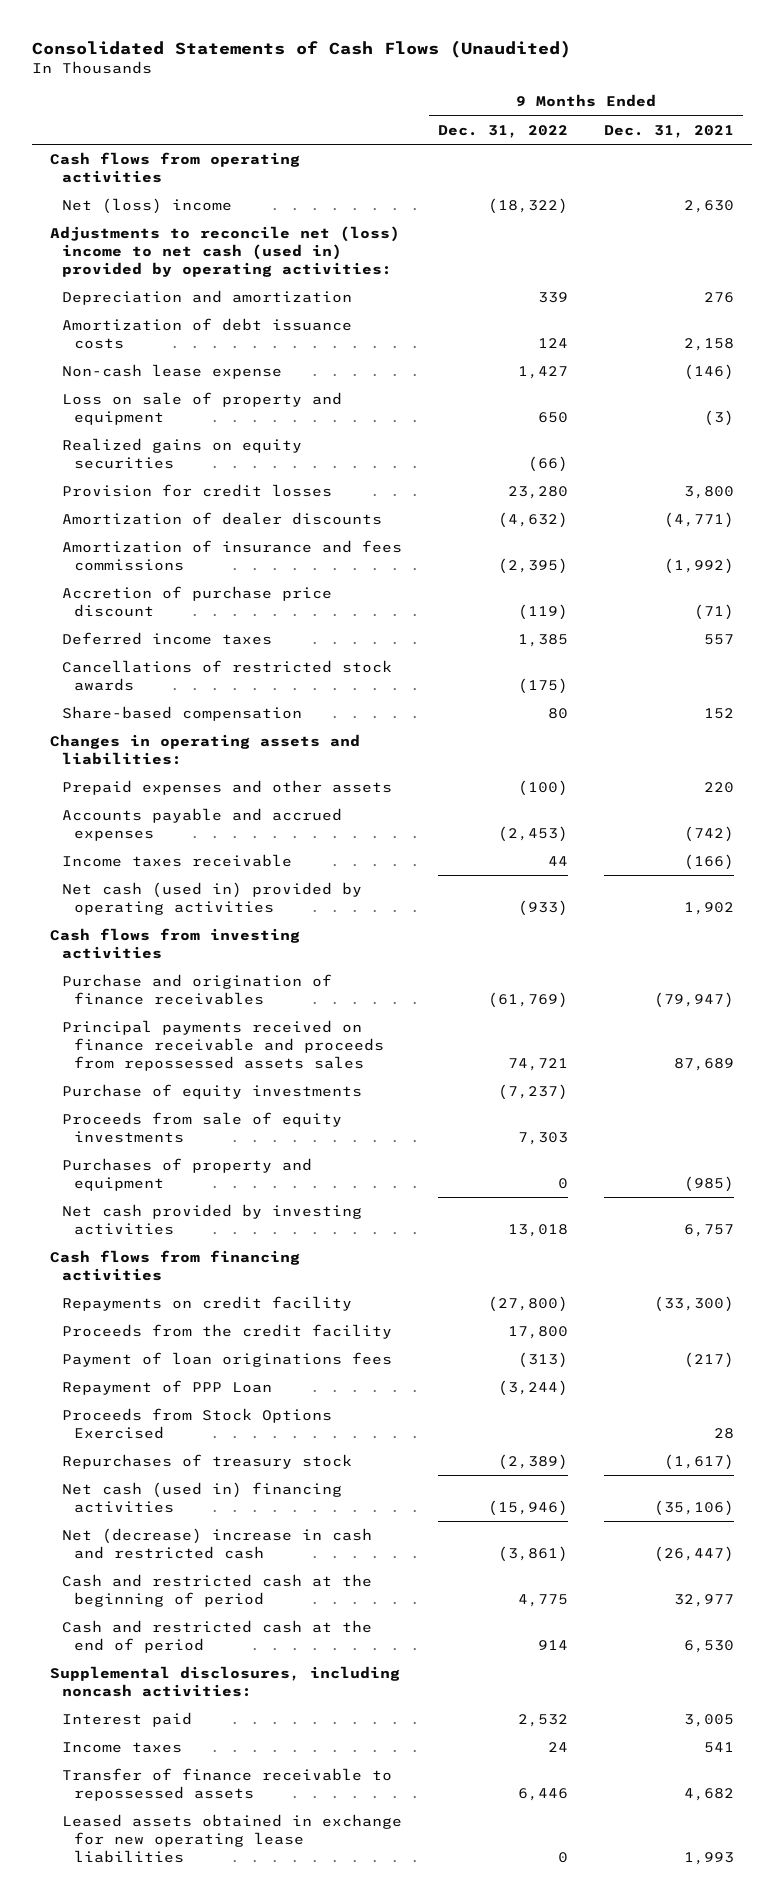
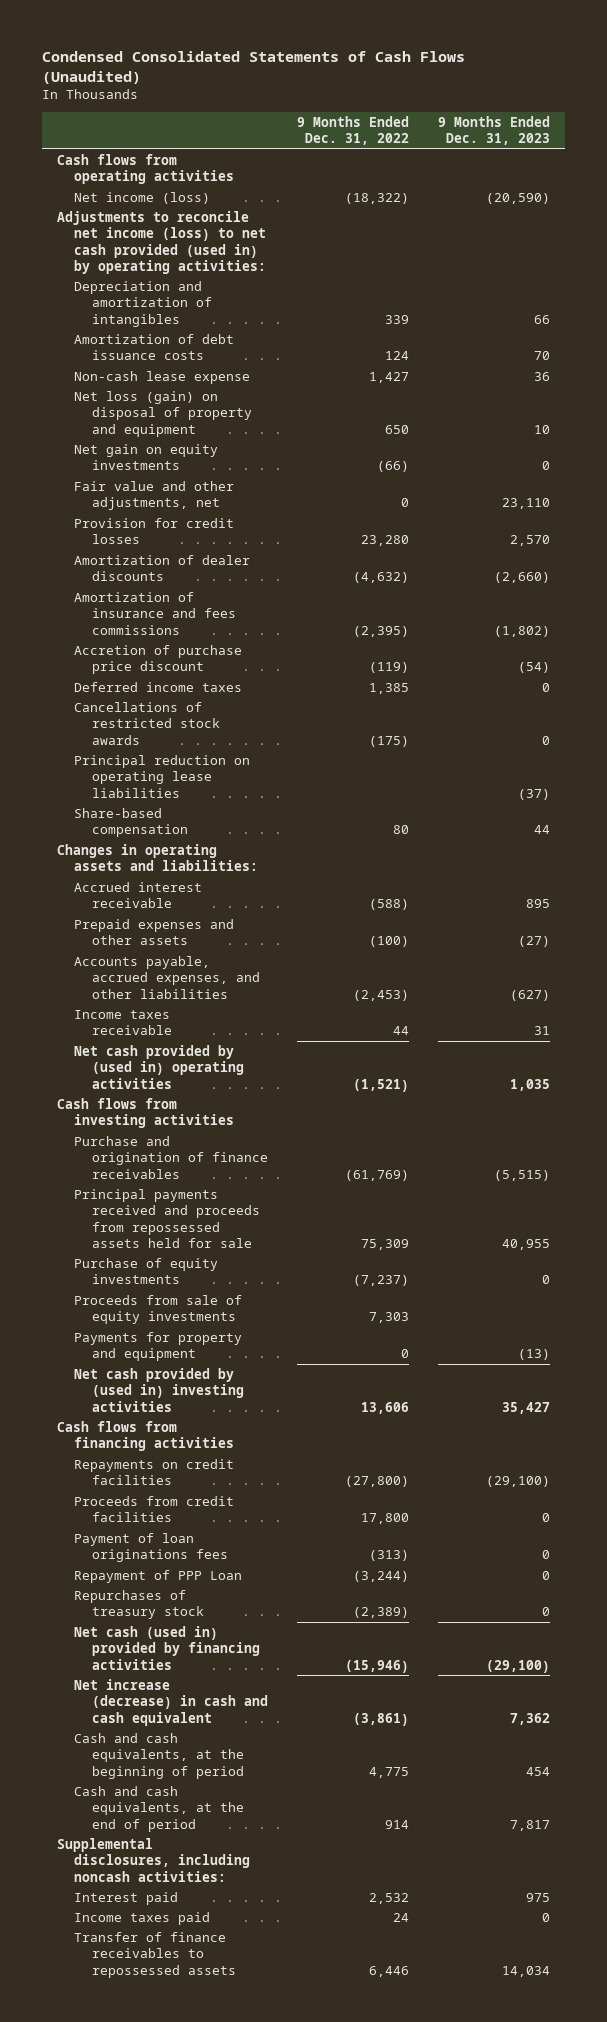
- Consolidated Statements of Cash Flows (Unaudited)
+ Condensed Consolidated Statements of Cash Flows (Unaudited)
- | 9 Months Ended Dec. 31, 2022 | 9 Months Ended Dec. 31, 2021
+ | 9 Months Ended Dec. 31, 2022 | 9 Months Ended Dec. 31, 2023
- Net (loss) income | (18,322) | 2,630
- Adjustments to reconcile net (loss) income to net cash (used in) provided by operating activities:
- Depreciation and amortization | 339 | 276
+ Net income (loss) | (18,322) | (20,590)
+ Adjustments to reconcile net income (loss) to net cash provided (used in) by operating activities:
+ Depreciation and amortization of intangibles | 339 | 66
- Loss on sale of property and equipment | 650 | (3)
- Realized gains on equity securities | (66) |
+ Net loss (gain) on disposal of property and equipment | 650 | 10
+ Net gain on equity investments | (66) | 0
+ Fair value and other adjustments, net | 0 | 23,110
+ Principal reduction on operating lease liabilities | | (37)
+ Accrued interest receivable | (588) | 895
- Accounts payable and accrued expenses | (2,453) | (742)
+ Accounts payable, accrued expenses, and other liabilities | (2,453) | (627)
- Net cash (used in) provided by operating activities | (933) | 1,902
+ Net cash provided by (used in) operating activities | (1,521) | 1,035
- Principal payments received on finance receivable and proceeds from repossessed assets sales | 74,721 | 87,689
+ Principal payments received and proceeds from repossessed assets held for sale | 75,309 | 40,955
- Purchases of property and equipment | 0 | (985)
- Net cash provided by investing activities | 13,018 | 6,757
+ Payments for property and equipment | 0 | (13)
+ Net cash provided by (used in) investing activities | 13,606 | 35,427
- Repayments on credit facility | (27,800) | (33,300)
- Proceeds from the credit facility | 17,800 |
+ Repayments on credit facilities | (27,800) | (29,100)
+ Proceeds from credit facilities | 17,800 | 0
- Proceeds from Stock Options Exercised | | 28
- Net cash (used in) financing activities | (15,946) | (35,106)
- Net (decrease) increase in cash and restricted cash | (3,861) | (26,447)
- Cash and restricted cash at the beginning of period | 4,775 | 32,977
- Cash and restricted cash at the end of period | 914 | 6,530
+ Net cash (used in) provided by financing activities | (15,946) | (29,100)
+ Net increase (decrease) in cash and cash equivalent | (3,861) | 7,362
+ Cash and cash equivalents, at the beginning of period | 4,775 | 454
+ Cash and cash equivalents, at the end of period | 914 | 7,817
- Income taxes | 24 | 541
- Transfer of finance receivable to repossessed assets | 6,446 | 4,682
- Leased assets obtained in exchange for new operating lease liabilities | 0 | 1,993
+ Income taxes paid | 24 | 0
+ Transfer of finance receivables to repossessed assets | 6,446 | 14,034

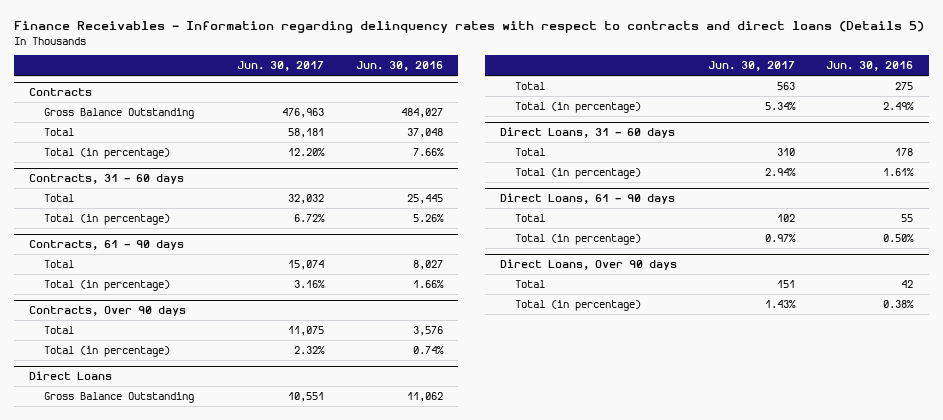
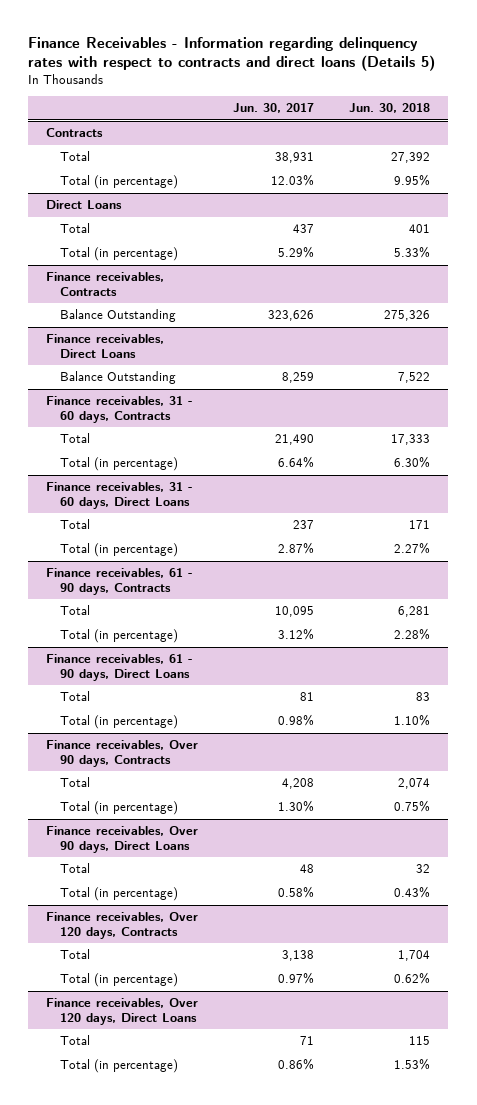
- | Jun. 30, 2017 | Jun. 30, 2016
+ | Jun. 30, 2017 | Jun. 30, 2018
@ Contracts
- Gross Balance Outstanding | 476,963 | 484,027
- Total | 58,181 | 37,048
- Total (in percentage) | 12.20% | 7.66%
- Contracts, 31 - 60 days
- Total | 32,032 | 25,445
- Total (in percentage) | 6.72% | 5.26%
- Contracts, 61 - 90 days
- Total | 15,074 | 8,027
- Total (in percentage) | 3.16% | 1.66%
- Contracts, Over 90 days
- Total | 11,075 | 3,576
- Total (in percentage) | 2.32% | 0.74%
@ Contracts
+ Total | 38,931 | 27,392
+ Total (in percentage) | 12.03% | 9.95%
@ Direct Loans
- Gross Balance Outstanding | 10,551 | 11,062
- Total | 563 | 275
- Total (in percentage) | 5.34% | 2.49%
- Direct Loans, 31 - 60 days
- Total | 310 | 178
- Total (in percentage) | 2.94% | 1.61%
- Direct Loans, 61 - 90 days
- Total | 102 | 55
@ Direct Loans
+ Total | 437 | 401
+ Total (in percentage) | 5.29% | 5.33%
+ Finance receivables, Contracts
+ Balance Outstanding | 323,626 | 275,326
+ Finance receivables, Direct Loans
+ Balance Outstanding | 8,259 | 7,522
+ Finance receivables, 31 - 60 days, Contracts
+ Total | 21,490 | 17,333
+ Total (in percentage) | 6.64% | 6.30%
+ Finance receivables, 31 - 60 days, Direct Loans
+ Total | 237 | 171
+ Total (in percentage) | 2.87% | 2.27%
+ Finance receivables, 61 - 90 days, Contracts
+ Total | 10,095 | 6,281
+ Total (in percentage) | 3.12% | 2.28%
+ Finance receivables, 61 - 90 days, Direct Loans
+ Total | 81 | 83
+ Total (in percentage) | 0.98% | 1.10%
+ Finance receivables, Over 90 days, Contracts
+ Total | 4,208 | 2,074
+ Total (in percentage) | 1.30% | 0.75%
+ Finance receivables, Over 90 days, Direct Loans
+ Total | 48 | 32
+ Total (in percentage) | 0.58% | 0.43%
+ Finance receivables, Over 120 days, Contracts
+ Total | 3,138 | 1,704
- Direct Loans, Over 90 days
- Total | 151 | 42
- Total (in percentage) | 1.43% | 0.38%
+ Finance receivables, Over 120 days, Direct Loans
+ Total | 71 | 115
+ Total (in percentage) | 0.86% | 1.53%

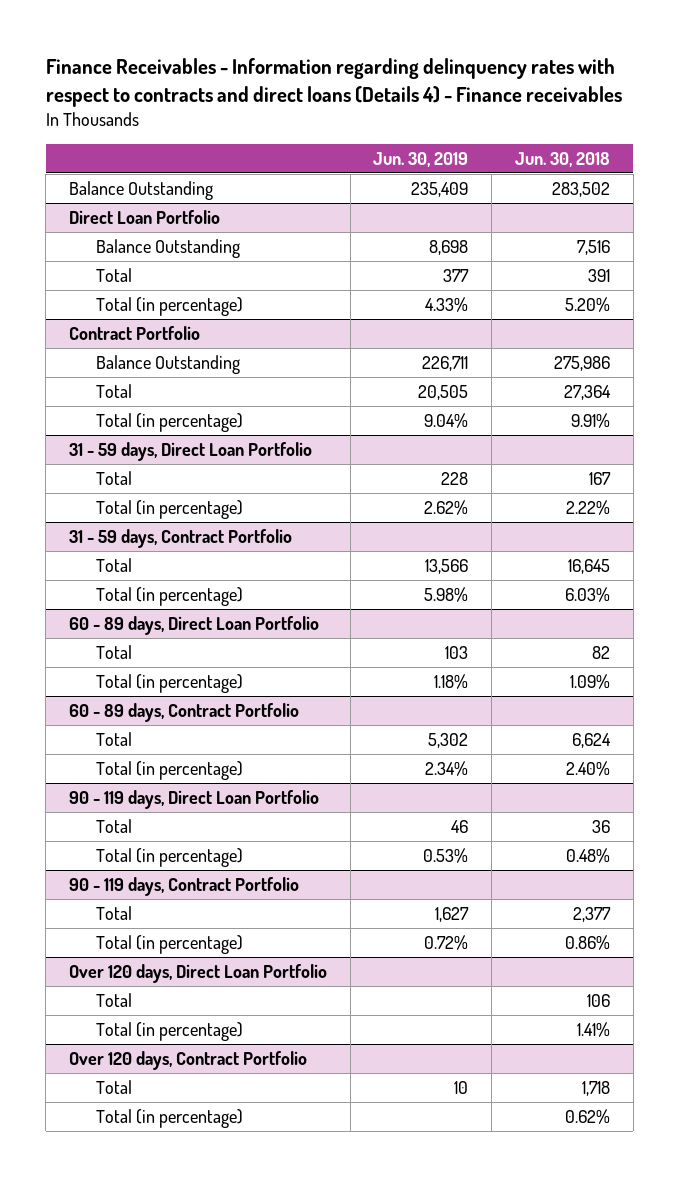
- Finance Receivables - Information regarding delinquency rates with respect to contracts and direct loans (Details 5)
+ Finance Receivables - Information regarding delinquency rates with respect to contracts and direct loans (Details 4) - Finance receivables
- | Jun. 30, 2017 | Jun. 30, 2018
+ | Jun. 30, 2019 | Jun. 30, 2018
- Contracts
- Total | 38,931 | 27,392
- Total (in percentage) | 12.03% | 9.95%
- Direct Loans
- Total | 437 | 401
- Total (in percentage) | 5.29% | 5.33%
- Finance receivables, Contracts
- Balance Outstanding | 323,626 | 275,326
- Finance receivables, Direct Loans
- Balance Outstanding | 8,259 | 7,522
- Finance receivables, 31 - 60 days, Contracts
- Total | 21,490 | 17,333
- Total (in percentage) | 6.64% | 6.30%
- Finance receivables, 31 - 60 days, Direct Loans
- Total | 237 | 171
- Total (in percentage) | 2.87% | 2.27%
- Finance receivables, 61 - 90 days, Contracts
- Total | 10,095 | 6,281
- Total (in percentage) | 3.12% | 2.28%
- Finance receivables, 61 - 90 days, Direct Loans
- Total | 81 | 83
- Total (in percentage) | 0.98% | 1.10%
- Finance receivables, Over 90 days, Contracts
- Total | 4,208 | 2,074
- Total (in percentage) | 1.30% | 0.75%
- Finance receivables, Over 90 days, Direct Loans
- Total | 48 | 32
- Total (in percentage) | 0.58% | 0.43%
- Finance receivables, Over 120 days, Contracts
- Total | 3,138 | 1,704
+ Balance Outstanding | 235,409 | 283,502
+ Direct Loan Portfolio
+ Balance Outstanding | 8,698 | 7,516
+ Total | 377 | 391
+ Total (in percentage) | 4.33% | 5.20%
+ Contract Portfolio
+ Balance Outstanding | 226,711 | 275,986
+ Total | 20,505 | 27,364
+ Total (in percentage) | 9.04% | 9.91%
+ 31 - 59 days, Direct Loan Portfolio
+ Total | 228 | 167
+ Total (in percentage) | 2.62% | 2.22%
+ 31 - 59 days, Contract Portfolio
+ Total | 13,566 | 16,645
+ Total (in percentage) | 5.98% | 6.03%
+ 60 - 89 days, Direct Loan Portfolio
+ Total | 103 | 82
+ Total (in percentage) | 1.18% | 1.09%
+ 60 - 89 days, Contract Portfolio
+ Total | 5,302 | 6,624
+ Total (in percentage) | 2.34% | 2.40%
+ 90 - 119 days, Direct Loan Portfolio
+ Total | 46 | 36
+ Total (in percentage) | 0.53% | 0.48%
+ 90 - 119 days, Contract Portfolio
+ Total | 1,627 | 2,377
+ Total (in percentage) | 0.72% | 0.86%
+ Over 120 days, Direct Loan Portfolio
+ Total | | 106
+ Total (in percentage) | | 1.41%
+ Over 120 days, Contract Portfolio
+ Total | 10 | 1,718
- Finance receivables, Over 120 days, Direct Loans
- Total | 71 | 115
- Total (in percentage) | 0.86% | 1.53%

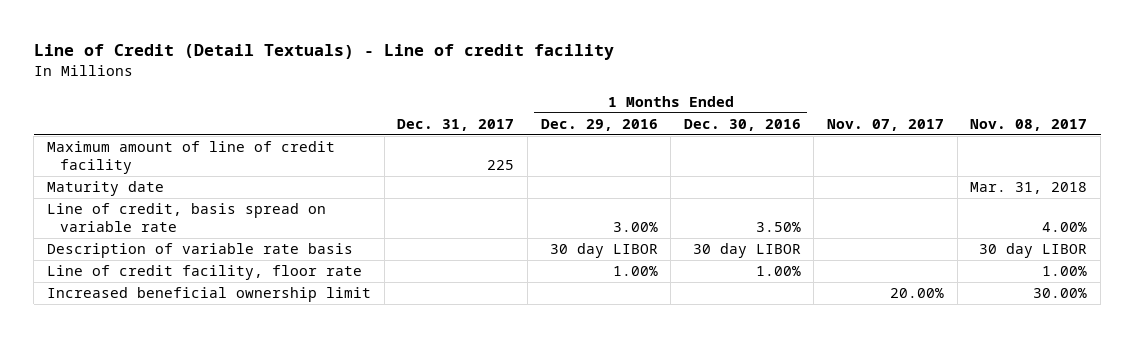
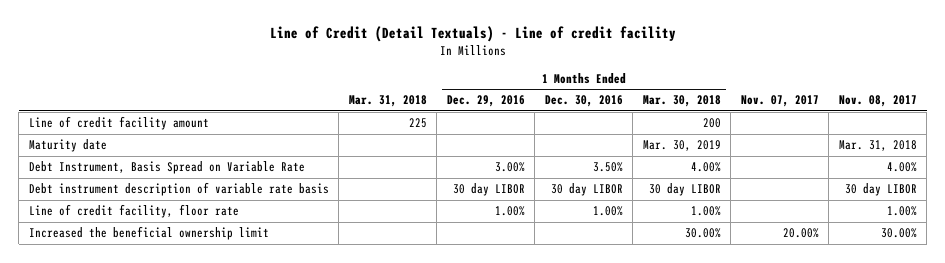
- | Dec. 31, 2017 | 1 Months Ended Dec. 29, 2016 | 1 Months Ended Dec. 30, 2016 | Nov. 07, 2017 | Nov. 08, 2017
+ | Mar. 31, 2018 | 1 Months Ended Dec. 29, 2016 | 1 Months Ended Dec. 30, 2016 | 1 Months Ended Mar. 30, 2018 | Nov. 07, 2017 | Nov. 08, 2017
- Maximum amount of line of credit facility | 225 | | | |
+ Line of credit facility amount | 225 | | | 200 | |
- Line of credit, basis spread on variable rate | | 3.00% | 3.50% | | 4.00%
- Description of variable rate basis | | 30 day LIBOR | 30 day LIBOR | | 30 day LIBOR
+ Debt Instrument, Basis Spread on Variable Rate | | 3.00% | 3.50% | 4.00% | | 4.00%
+ Debt instrument description of variable rate basis | | 30 day LIBOR | 30 day LIBOR | 30 day LIBOR | | 30 day LIBOR
- Increased beneficial ownership limit | | | | 20.00% | 30.00%
+ Increased the beneficial ownership limit | | | | 30.00% | 20.00% | 30.00%

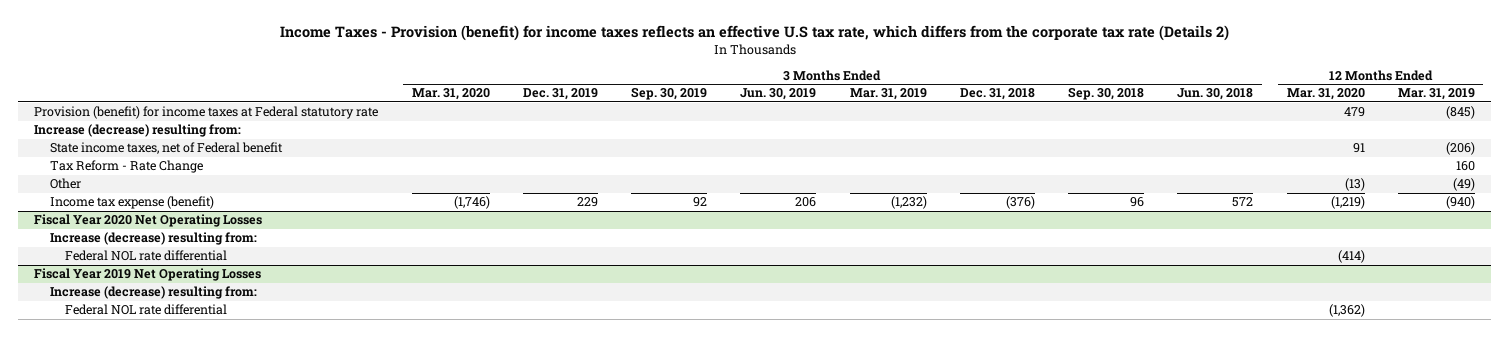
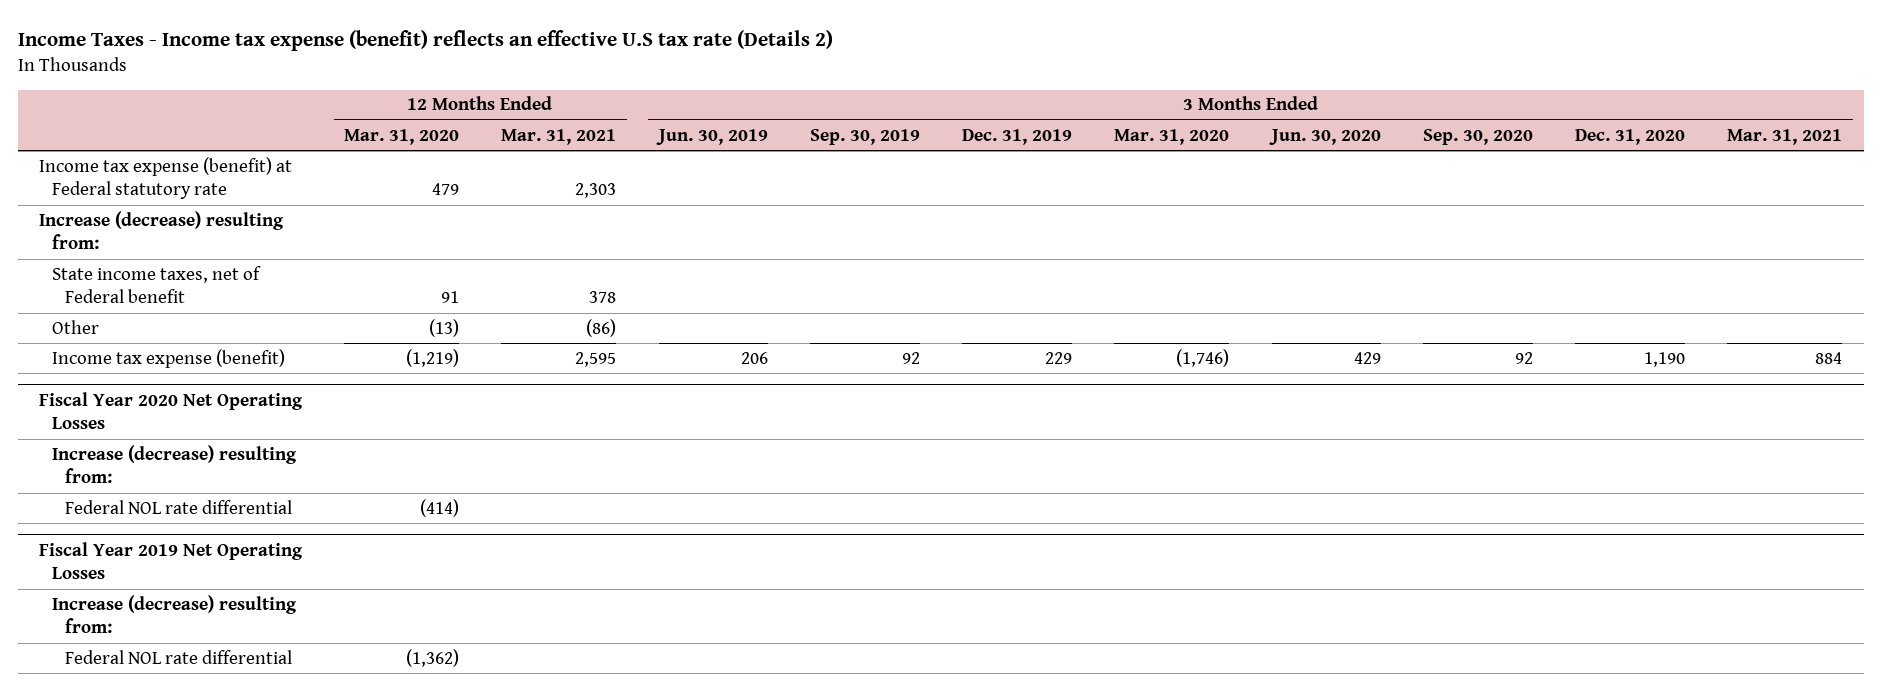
- Income Taxes - Provision (benefit) for income taxes reflects an effective U.S tax rate, which differs from the corporate tax rate (Details 2)
+ Income Taxes - Income tax expense (benefit) reflects an effective U.S tax rate (Details 2)
- | 3 Months Ended Mar. 31, 2020 | 3 Months Ended Dec. 31, 2019 | 3 Months Ended Sep. 30, 2019 | 3 Months Ended Jun. 30, 2019 | 3 Months Ended Mar. 31, 2019 | 3 Months Ended Dec. 31, 2018 | 3 Months Ended Sep. 30, 2018 | 3 Months Ended Jun. 30, 2018 | 12 Months Ended Mar. 31, 2020 | 12 Months Ended Mar. 31, 2019
+ | 12 Months Ended Mar. 31, 2020 | 12 Months Ended Mar. 31, 2021 | 3 Months Ended Jun. 30, 2019 | 3 Months Ended Sep. 30, 2019 | 3 Months Ended Dec. 31, 2019 | 3 Months Ended Mar. 31, 2020 | 3 Months Ended Jun. 30, 2020 | 3 Months Ended Sep. 30, 2020 | 3 Months Ended Dec. 31, 2020 | 3 Months Ended Mar. 31, 2021
- Provision (benefit) for income taxes at Federal statutory rate | | | | | | | | | 479 | (845)
+ Income tax expense (benefit) at Federal statutory rate | 479 | 2,303 | | | | | | | |
- Tax Reform - Rate Change | | | | | | | | | | 160

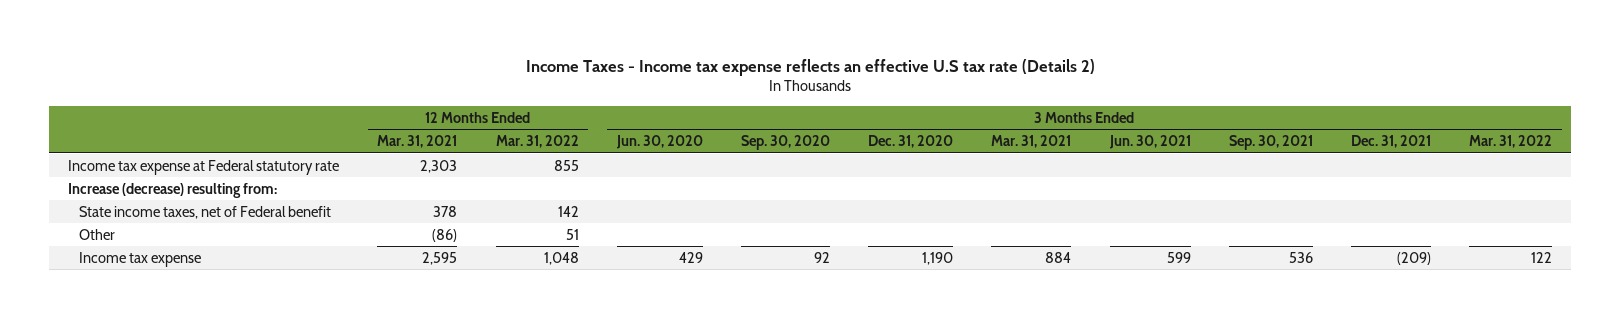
- Income Taxes - Income tax expense (benefit) reflects an effective U.S tax rate (Details 2)
+ Income Taxes - Income tax expense reflects an effective U.S tax rate (Details 2)
- | 12 Months Ended Mar. 31, 2020 | 12 Months Ended Mar. 31, 2021 | 3 Months Ended Jun. 30, 2019 | 3 Months Ended Sep. 30, 2019 | 3 Months Ended Dec. 31, 2019 | 3 Months Ended Mar. 31, 2020 | 3 Months Ended Jun. 30, 2020 | 3 Months Ended Sep. 30, 2020 | 3 Months Ended Dec. 31, 2020 | 3 Months Ended Mar. 31, 2021
+ | 12 Months Ended Mar. 31, 2021 | 12 Months Ended Mar. 31, 2022 | 3 Months Ended Jun. 30, 2020 | 3 Months Ended Sep. 30, 2020 | 3 Months Ended Dec. 31, 2020 | 3 Months Ended Mar. 31, 2021 | 3 Months Ended Jun. 30, 2021 | 3 Months Ended Sep. 30, 2021 | 3 Months Ended Dec. 31, 2021 | 3 Months Ended Mar. 31, 2022
- Income tax expense (benefit) at Federal statutory rate | 479 | 2,303 | | | | | | | |
+ Income tax expense at Federal statutory rate | 2,303 | 855 | | | | | | | |
- Income tax expense (benefit) | (1,219) | 2,595 | 206 | 92 | 229 | (1,746) | 429 | 92 | 1,190 | 884
- Fiscal Year 2020 Net Operating Losses
- Increase (decrease) resulting from:
- Federal NOL rate differential | (414) | | | | | | | | |
- Fiscal Year 2019 Net Operating Losses
- Increase (decrease) resulting from:
- Federal NOL rate differential | (1,362) | | | | | | | | |
+ Income tax expense | 2,595 | 1,048 | 429 | 92 | 1,190 | 884 | 599 | 536 | (209) | 122

